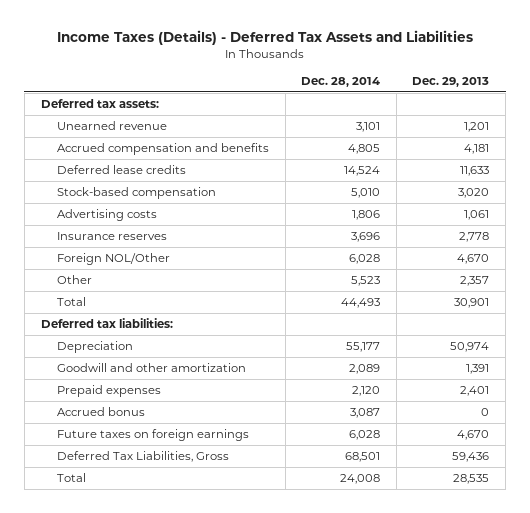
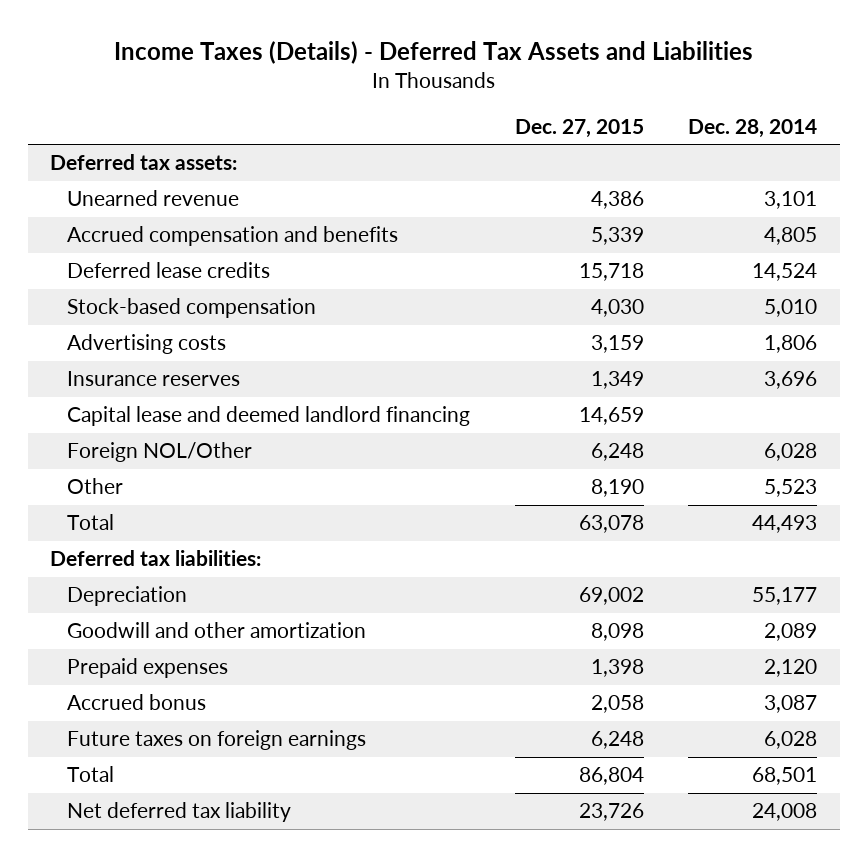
- | Dec. 28, 2014 | Dec. 29, 2013
+ | Dec. 27, 2015 | Dec. 28, 2014
+ Capital lease and deemed landlord financing | 14,659 |
- Deferred Tax Liabilities, Gross | 68,501 | 59,436
- Total | 24,008 | 28,535
+ Total | 86,804 | 68,501
+ Net deferred tax liability | 23,726 | 24,008

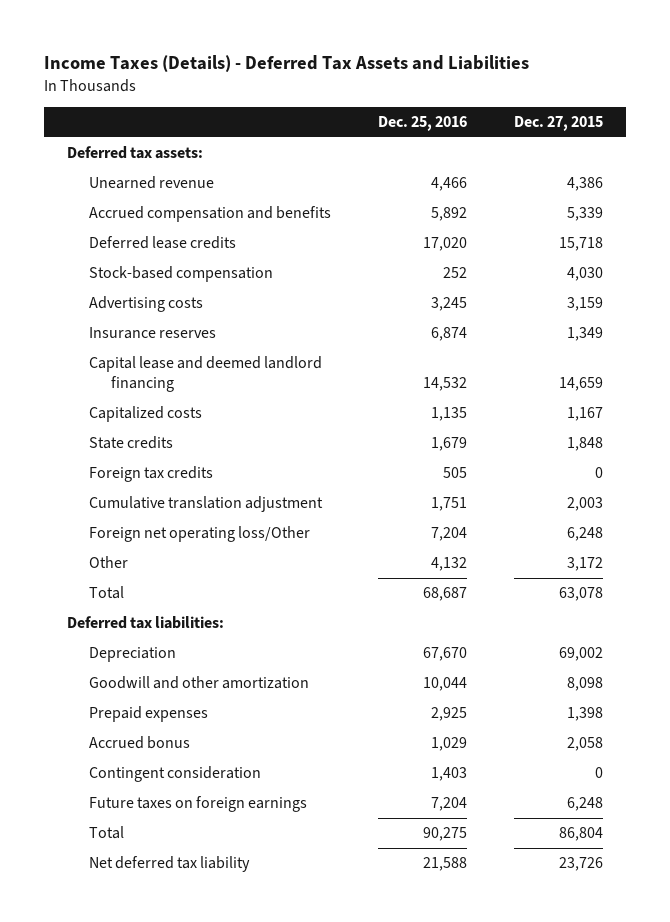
- | Dec. 27, 2015 | Dec. 28, 2014
+ | Dec. 25, 2016 | Dec. 27, 2015
- Foreign NOL/Other | 6,248 | 6,028
- Other | 8,190 | 5,523
+ Capitalized costs | 1,135 | 1,167
+ State credits | 1,679 | 1,848
+ Foreign tax credits | 505 | 0
+ Cumulative translation adjustment | 1,751 | 2,003
+ Foreign net operating loss/Other | 7,204 | 6,248
+ Other | 4,132 | 3,172
+ Contingent consideration | 1,403 | 0

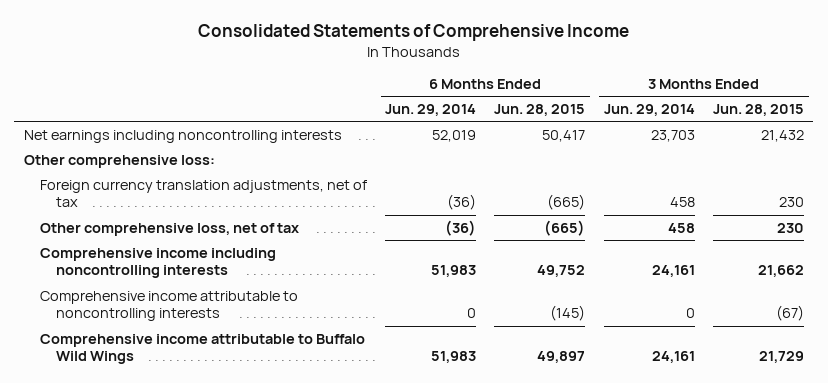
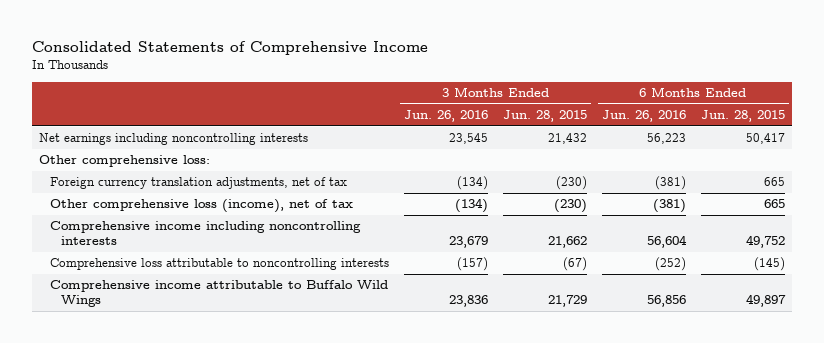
- | 6 Months Ended Jun. 29, 2014 | 6 Months Ended Jun. 28, 2015 | 3 Months Ended Jun. 29, 2014 | 3 Months Ended Jun. 28, 2015
+ | 3 Months Ended Jun. 26, 2016 | 3 Months Ended Jun. 28, 2015 | 6 Months Ended Jun. 26, 2016 | 6 Months Ended Jun. 28, 2015
- Foreign currency translation adjustments, net of tax | (36) | (665) | 458 | 230
- Other comprehensive loss, net of tax | (36) | (665) | 458 | 230
+ Foreign currency translation adjustments, net of tax | (134) | (230) | (381) | 665
+ Other comprehensive loss (income), net of tax | (134) | (230) | (381) | 665
- Comprehensive income attributable to noncontrolling interests | 0 | (145) | 0 | (67)
+ Comprehensive loss attributable to noncontrolling interests | (157) | (67) | (252) | (145)

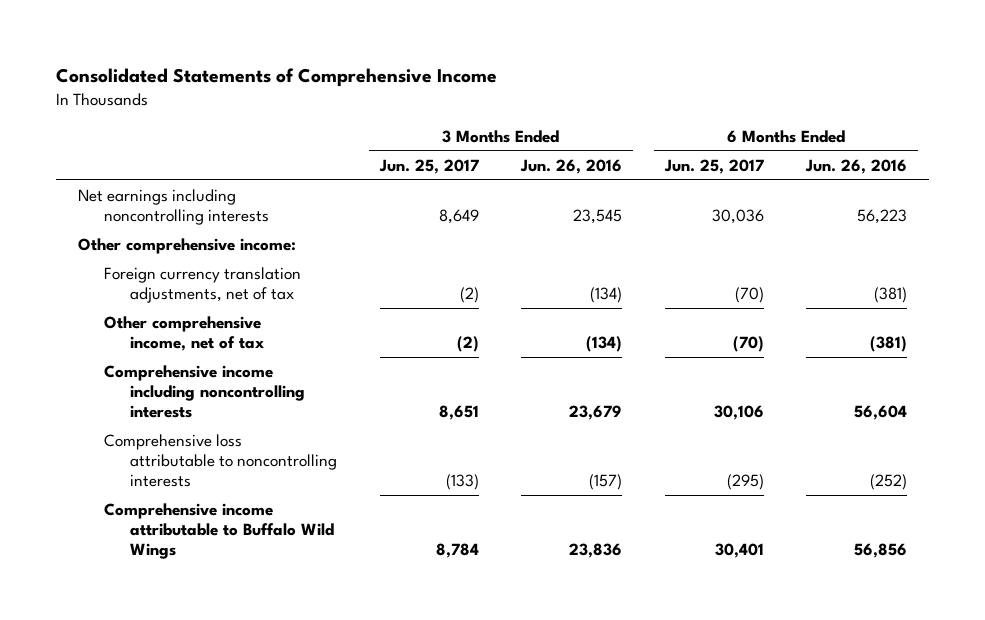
- | 3 Months Ended Jun. 26, 2016 | 3 Months Ended Jun. 28, 2015 | 6 Months Ended Jun. 26, 2016 | 6 Months Ended Jun. 28, 2015
+ | 3 Months Ended Jun. 25, 2017 | 3 Months Ended Jun. 26, 2016 | 6 Months Ended Jun. 25, 2017 | 6 Months Ended Jun. 26, 2016
- Other comprehensive loss:
+ Other comprehensive income:
- Other comprehensive loss (income), net of tax | (134) | (230) | (381) | 665
+ Other comprehensive income, net of tax | (2) | (134) | (70) | (381)

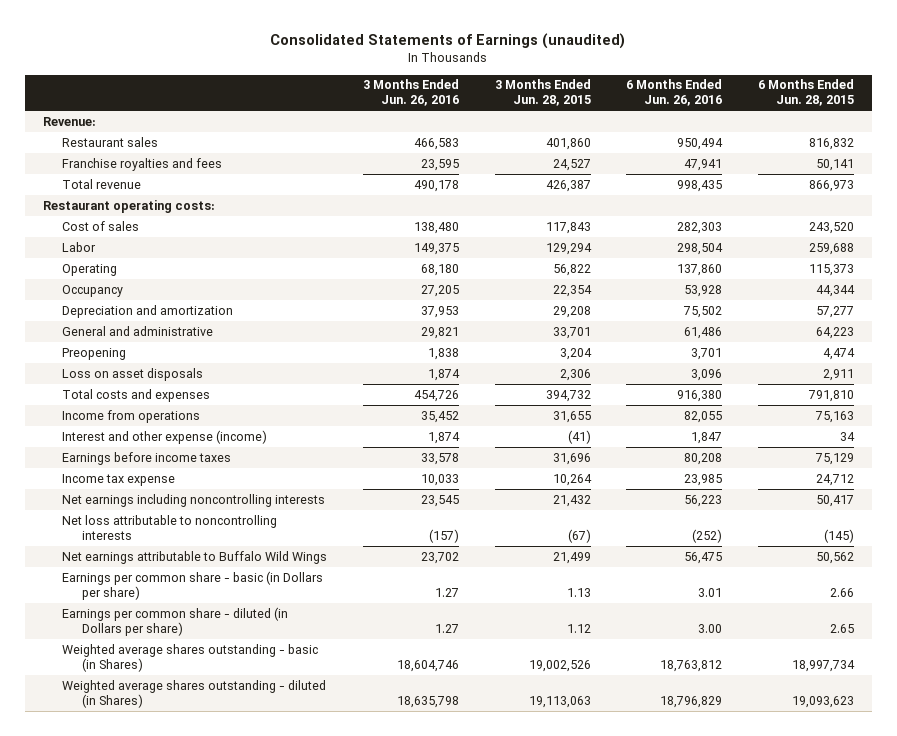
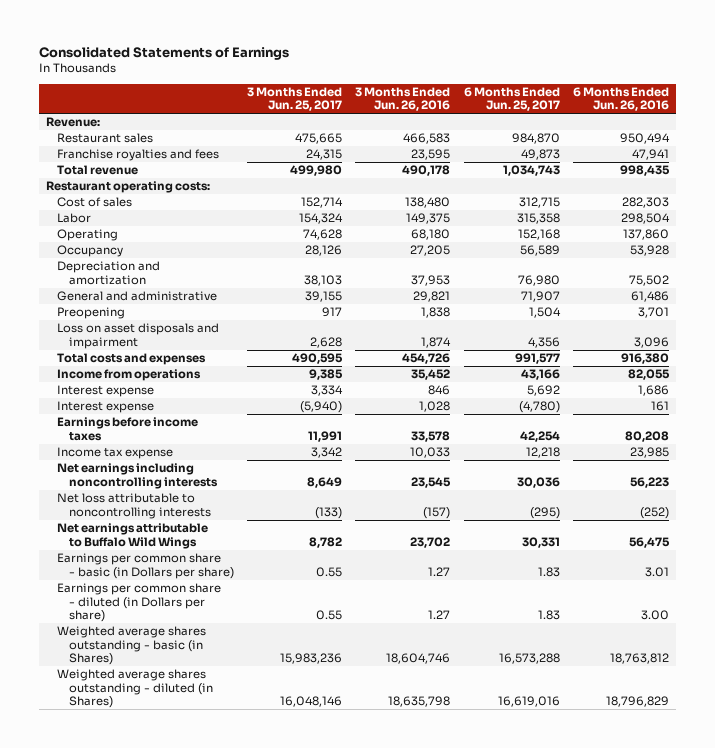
- Consolidated Statements of Earnings (unaudited)
+ Consolidated Statements of Earnings
- | 3 Months Ended Jun. 26, 2016 | 3 Months Ended Jun. 28, 2015 | 6 Months Ended Jun. 26, 2016 | 6 Months Ended Jun. 28, 2015
+ | 3 Months Ended Jun. 25, 2017 | 3 Months Ended Jun. 26, 2016 | 6 Months Ended Jun. 25, 2017 | 6 Months Ended Jun. 26, 2016
- Loss on asset disposals | 1,874 | 2,306 | 3,096 | 2,911
+ Loss on asset disposals and impairment | 2,628 | 1,874 | 4,356 | 3,096
- Interest and other expense (income) | 1,874 | (41) | 1,847 | 34
+ Interest expense | 3,334 | 846 | 5,692 | 1,686
+ Interest expense | (5,940) | 1,028 | (4,780) | 161

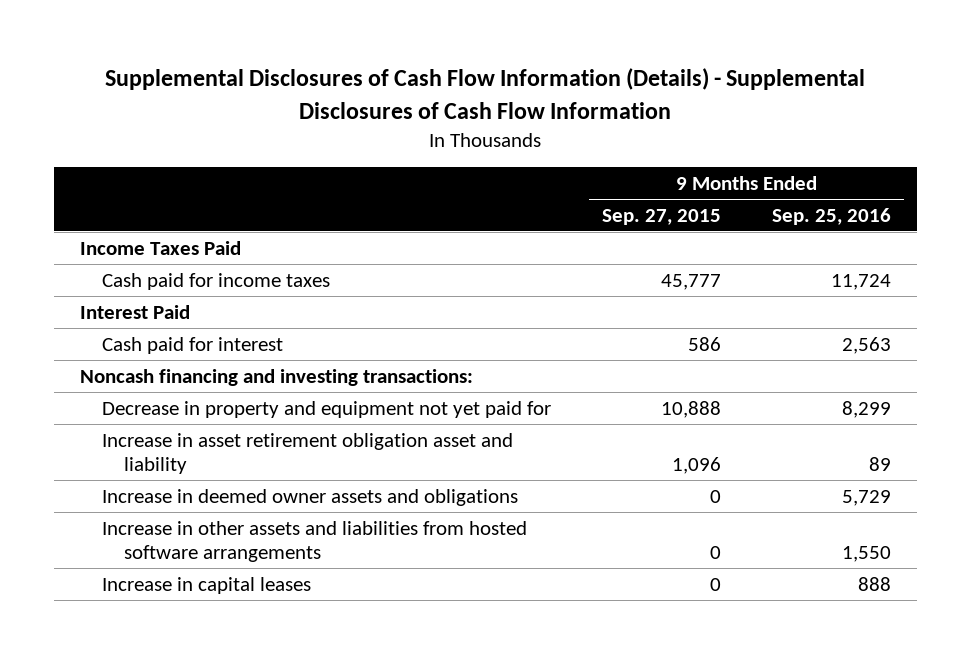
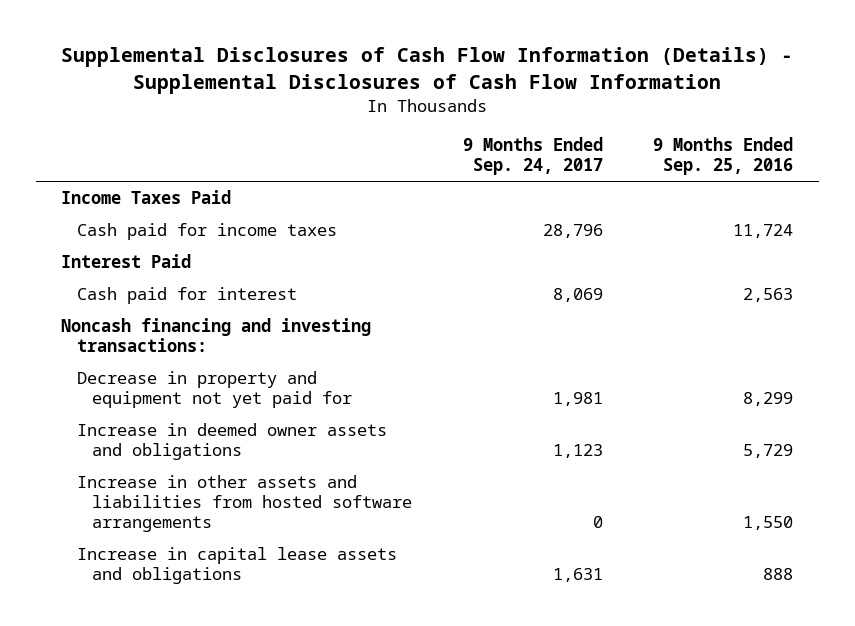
- | 9 Months Ended Sep. 27, 2015 | 9 Months Ended Sep. 25, 2016
+ | 9 Months Ended Sep. 24, 2017 | 9 Months Ended Sep. 25, 2016
- Increase in asset retirement obligation asset and liability | 1,096 | 89
- Increase in capital leases | 0 | 888
+ Increase in capital lease assets and obligations | 1,631 | 888

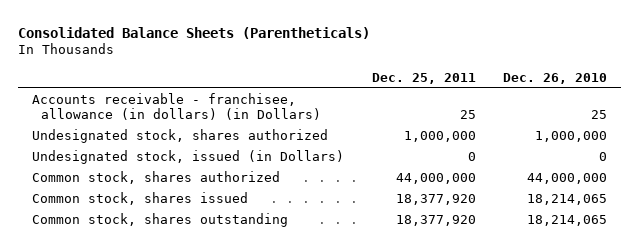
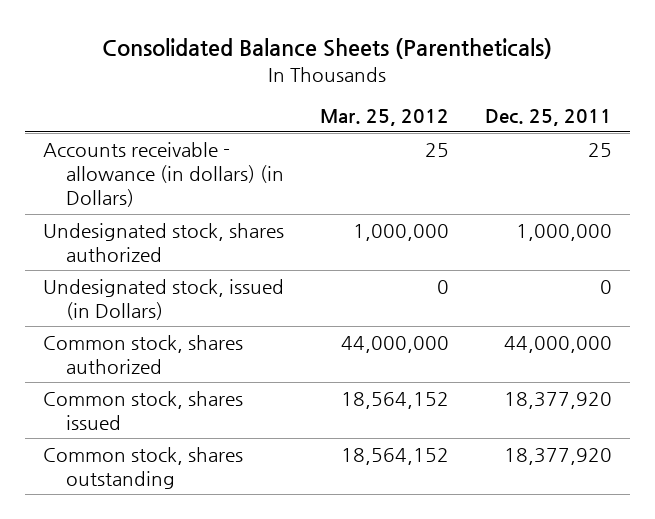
- | Dec. 25, 2011 | Dec. 26, 2010
+ | Mar. 25, 2012 | Dec. 25, 2011
- Accounts receivable - franchisee, allowance (in dollars) (in Dollars) | 25 | 25
+ Accounts receivable - allowance (in dollars) (in Dollars) | 25 | 25

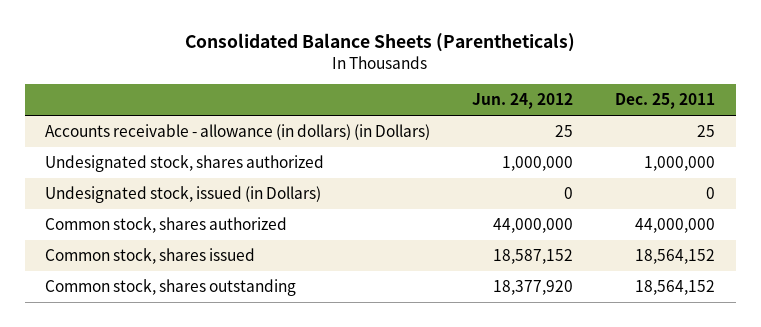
- | Mar. 25, 2012 | Dec. 25, 2011
+ | Jun. 24, 2012 | Dec. 25, 2011
- Common stock, shares issued | 18,564,152 | 18,377,920
- Common stock, shares outstanding | 18,564,152 | 18,377,920
+ Common stock, shares issued | 18,587,152 | 18,564,152
+ Common stock, shares outstanding | 18,377,920 | 18,564,152

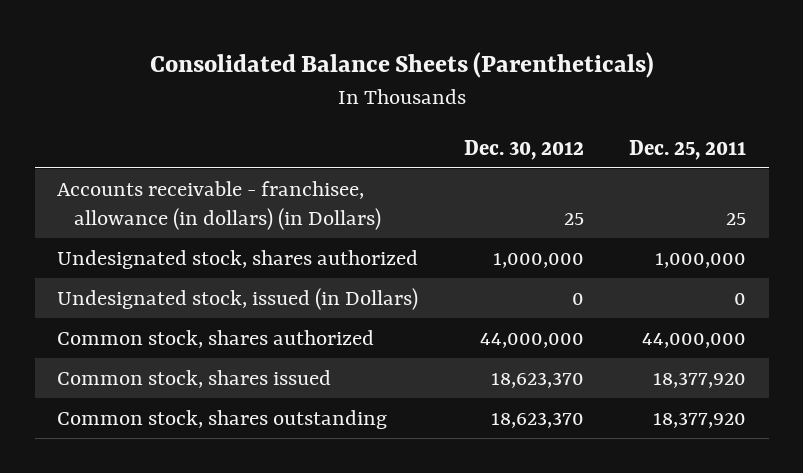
- | Jun. 24, 2012 | Dec. 25, 2011
+ | Dec. 30, 2012 | Dec. 25, 2011
- Accounts receivable - allowance (in dollars) (in Dollars) | 25 | 25
+ Accounts receivable - franchisee, allowance (in dollars) (in Dollars) | 25 | 25
- Common stock, shares issued | 18,587,152 | 18,564,152
- Common stock, shares outstanding | 18,377,920 | 18,564,152
+ Common stock, shares issued | 18,623,370 | 18,377,920
+ Common stock, shares outstanding | 18,623,370 | 18,377,920

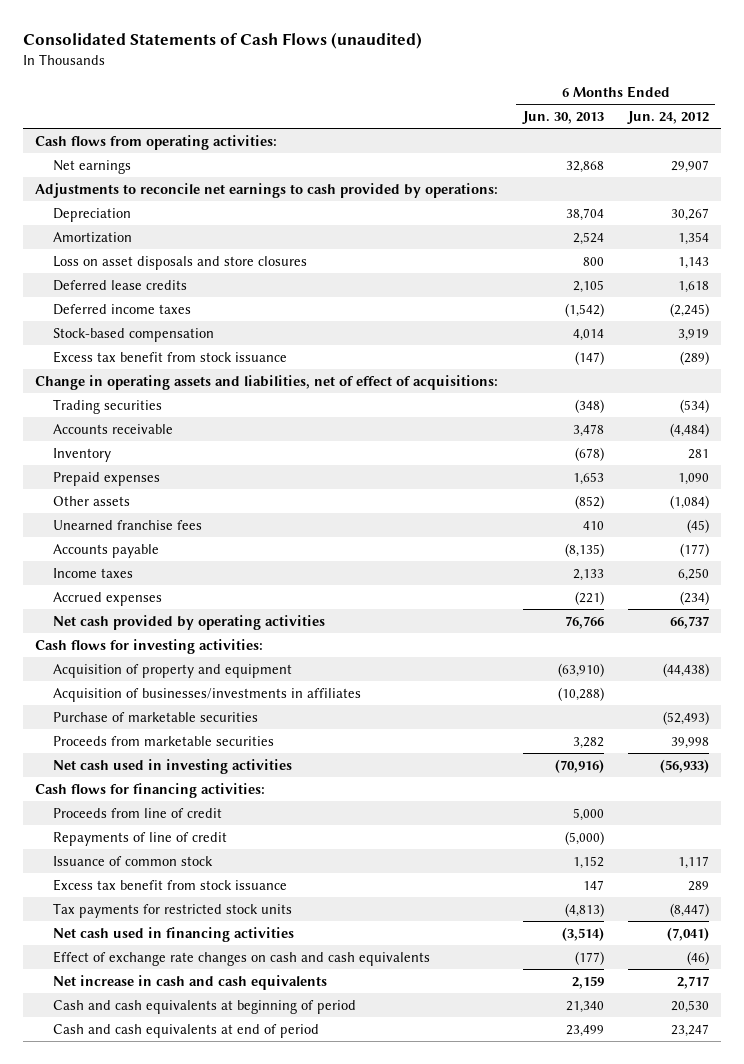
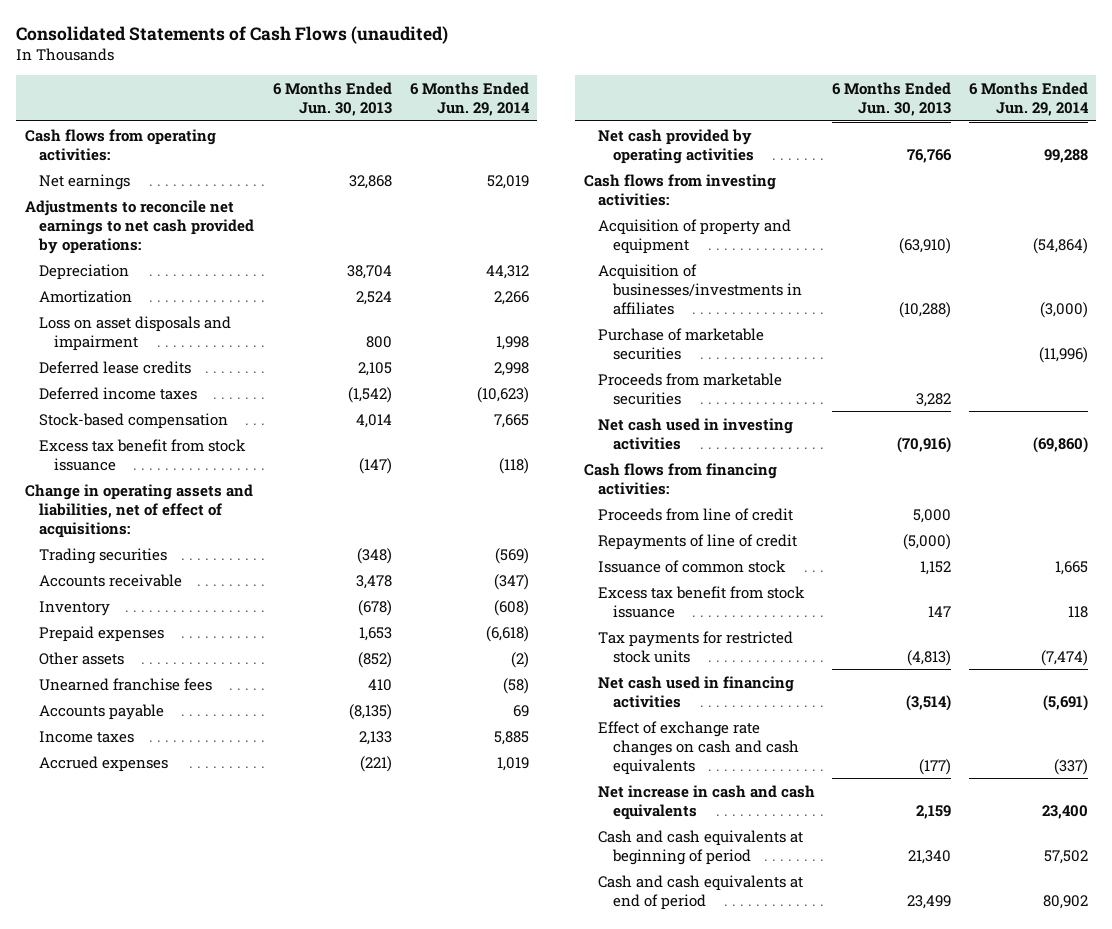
- | 6 Months Ended Jun. 30, 2013 | 6 Months Ended Jun. 24, 2012
+ | 6 Months Ended Jun. 30, 2013 | 6 Months Ended Jun. 29, 2014
- Adjustments to reconcile net earnings to cash provided by operations:
+ Adjustments to reconcile net earnings to net cash provided by operations:
- Loss on asset disposals and store closures | 800 | 1,143
+ Loss on asset disposals and impairment | 800 | 1,998
- Cash flows for investing activities:
+ Cash flows from investing activities:
- Cash flows for financing activities:
+ Cash flows from financing activities:

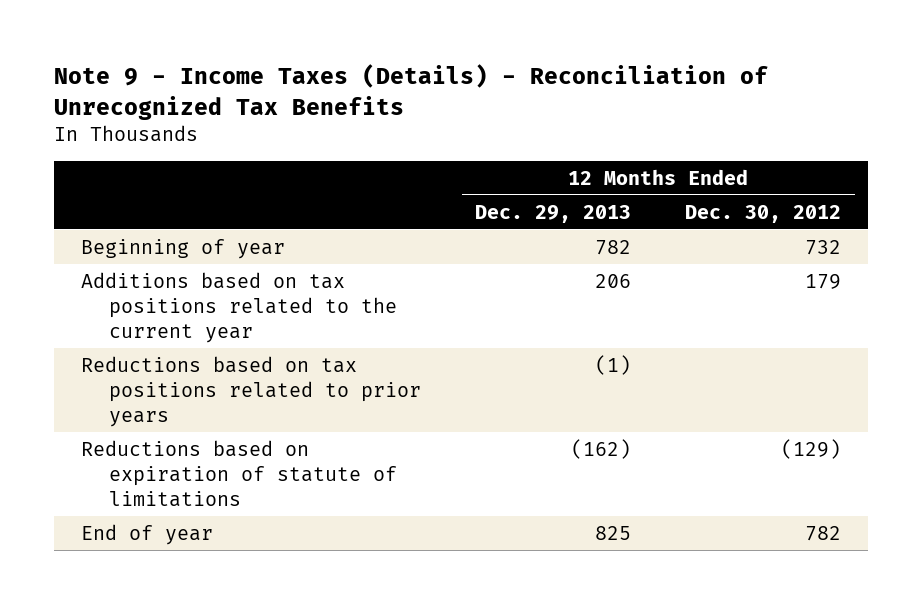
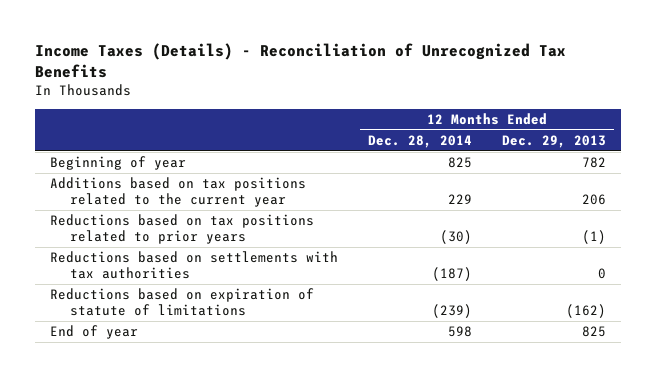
- Note 9 - Income Taxes (Details) - Reconciliation of Unrecognized Tax Benefits
+ Income Taxes (Details) - Reconciliation of Unrecognized Tax Benefits
- | 12 Months Ended Dec. 29, 2013 | 12 Months Ended Dec. 30, 2012
+ | 12 Months Ended Dec. 28, 2014 | 12 Months Ended Dec. 29, 2013
+ Reductions based on settlements with tax authorities | (187) | 0

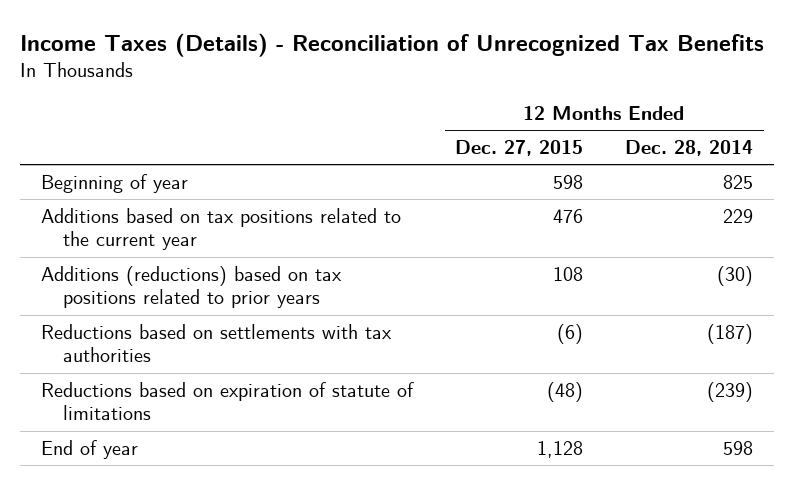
- | 12 Months Ended Dec. 28, 2014 | 12 Months Ended Dec. 29, 2013
+ | 12 Months Ended Dec. 27, 2015 | 12 Months Ended Dec. 28, 2014
- Reductions based on tax positions related to prior years | (30) | (1)
+ Additions (reductions) based on tax positions related to prior years | 108 | (30)

